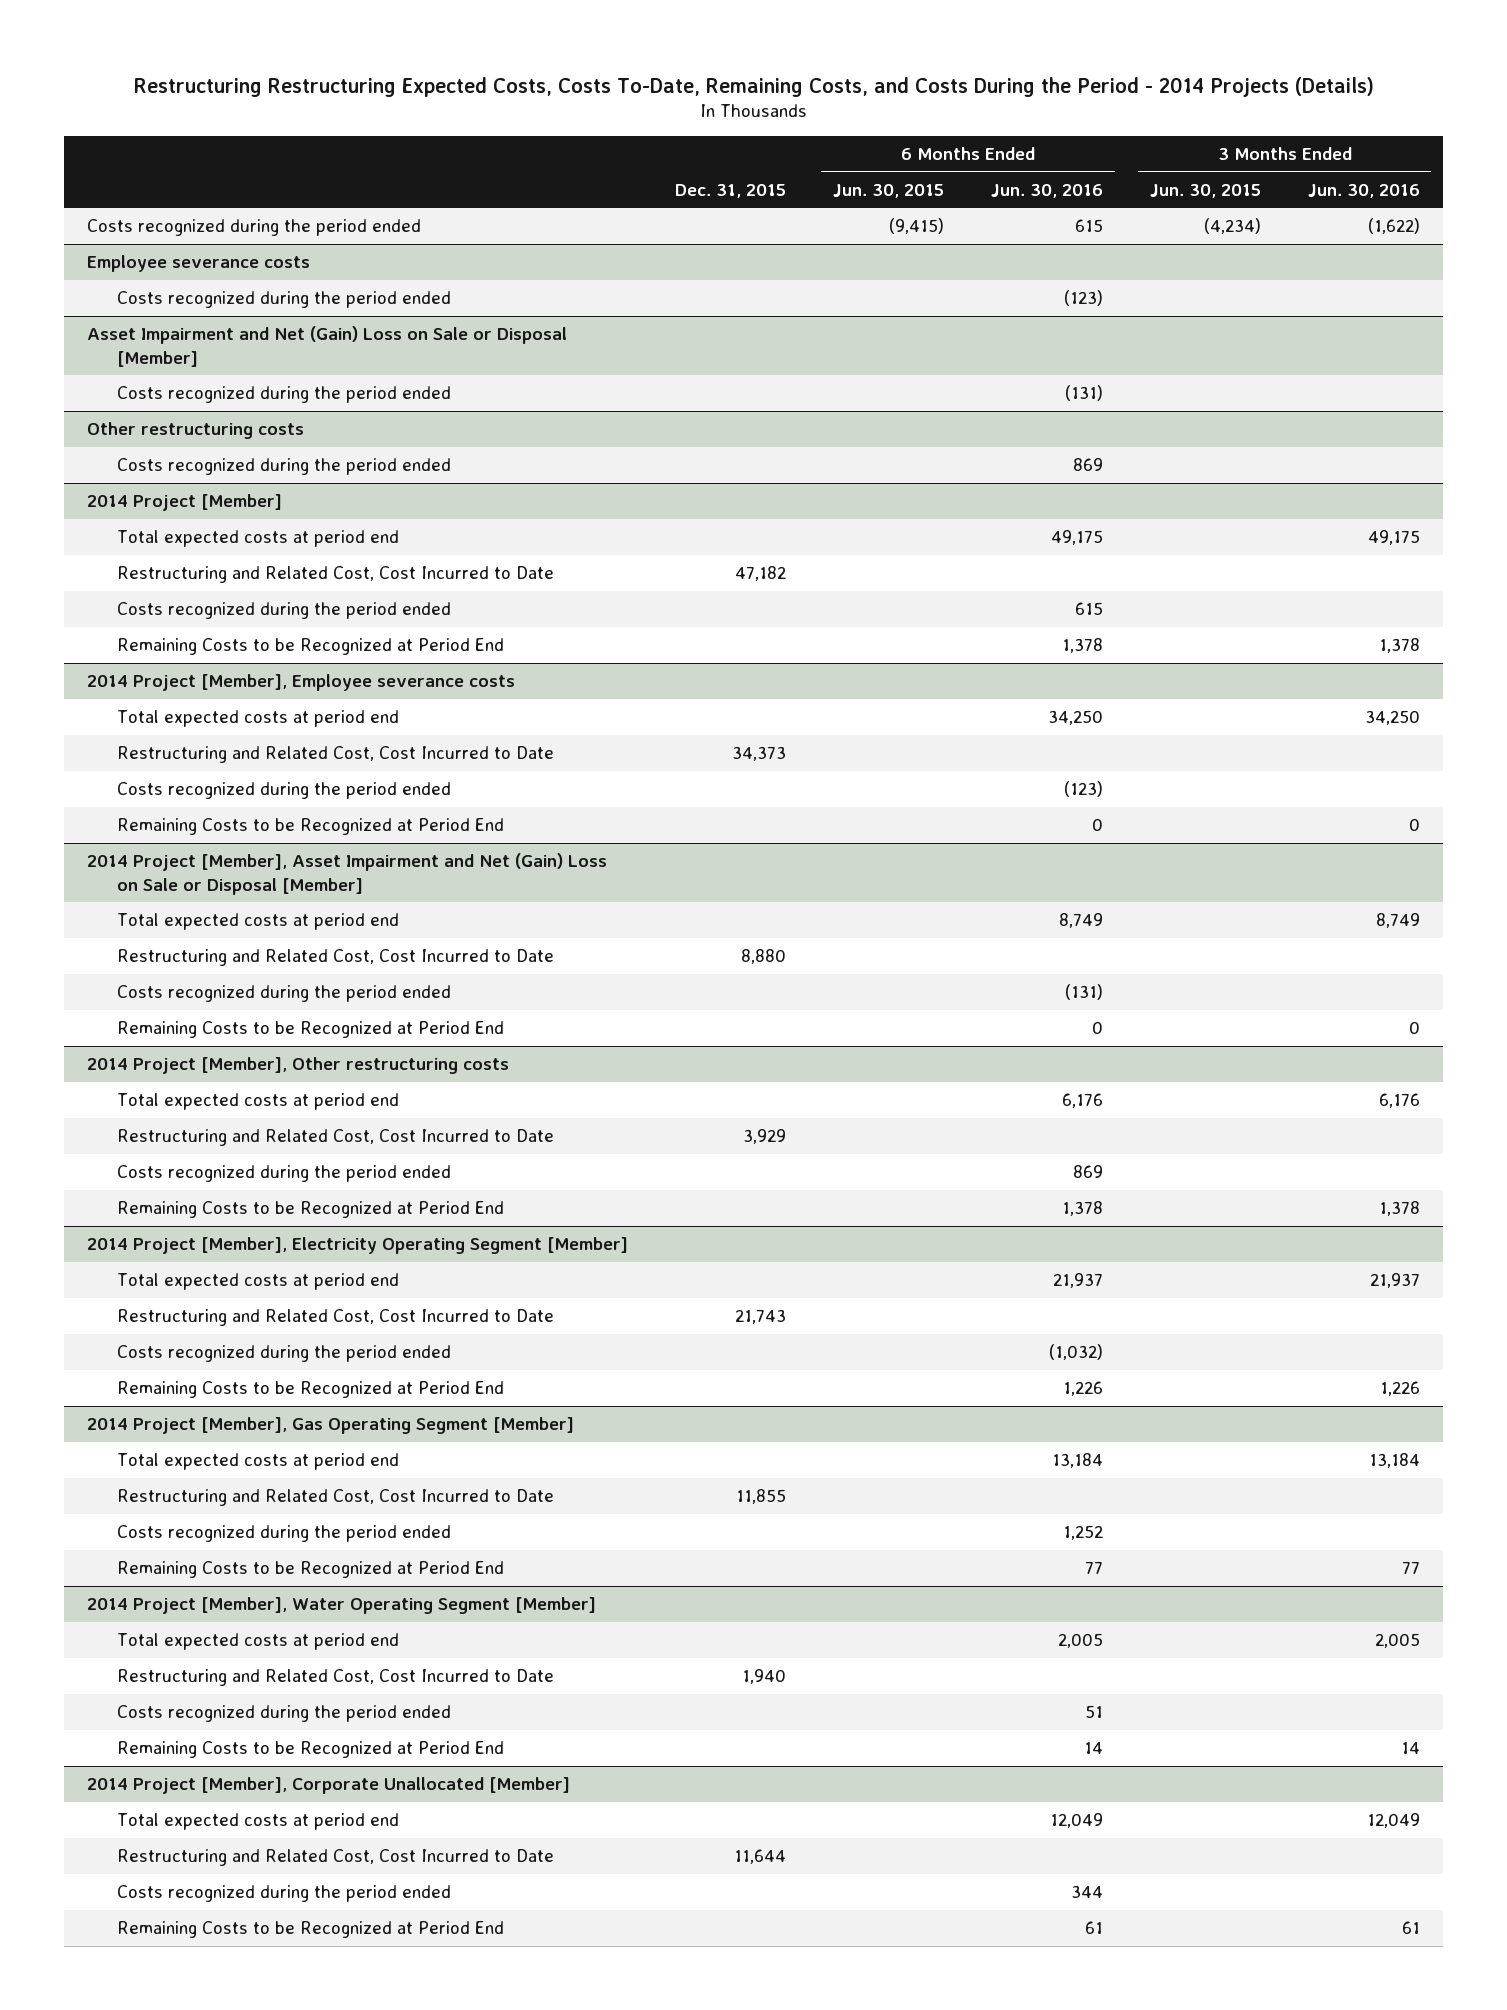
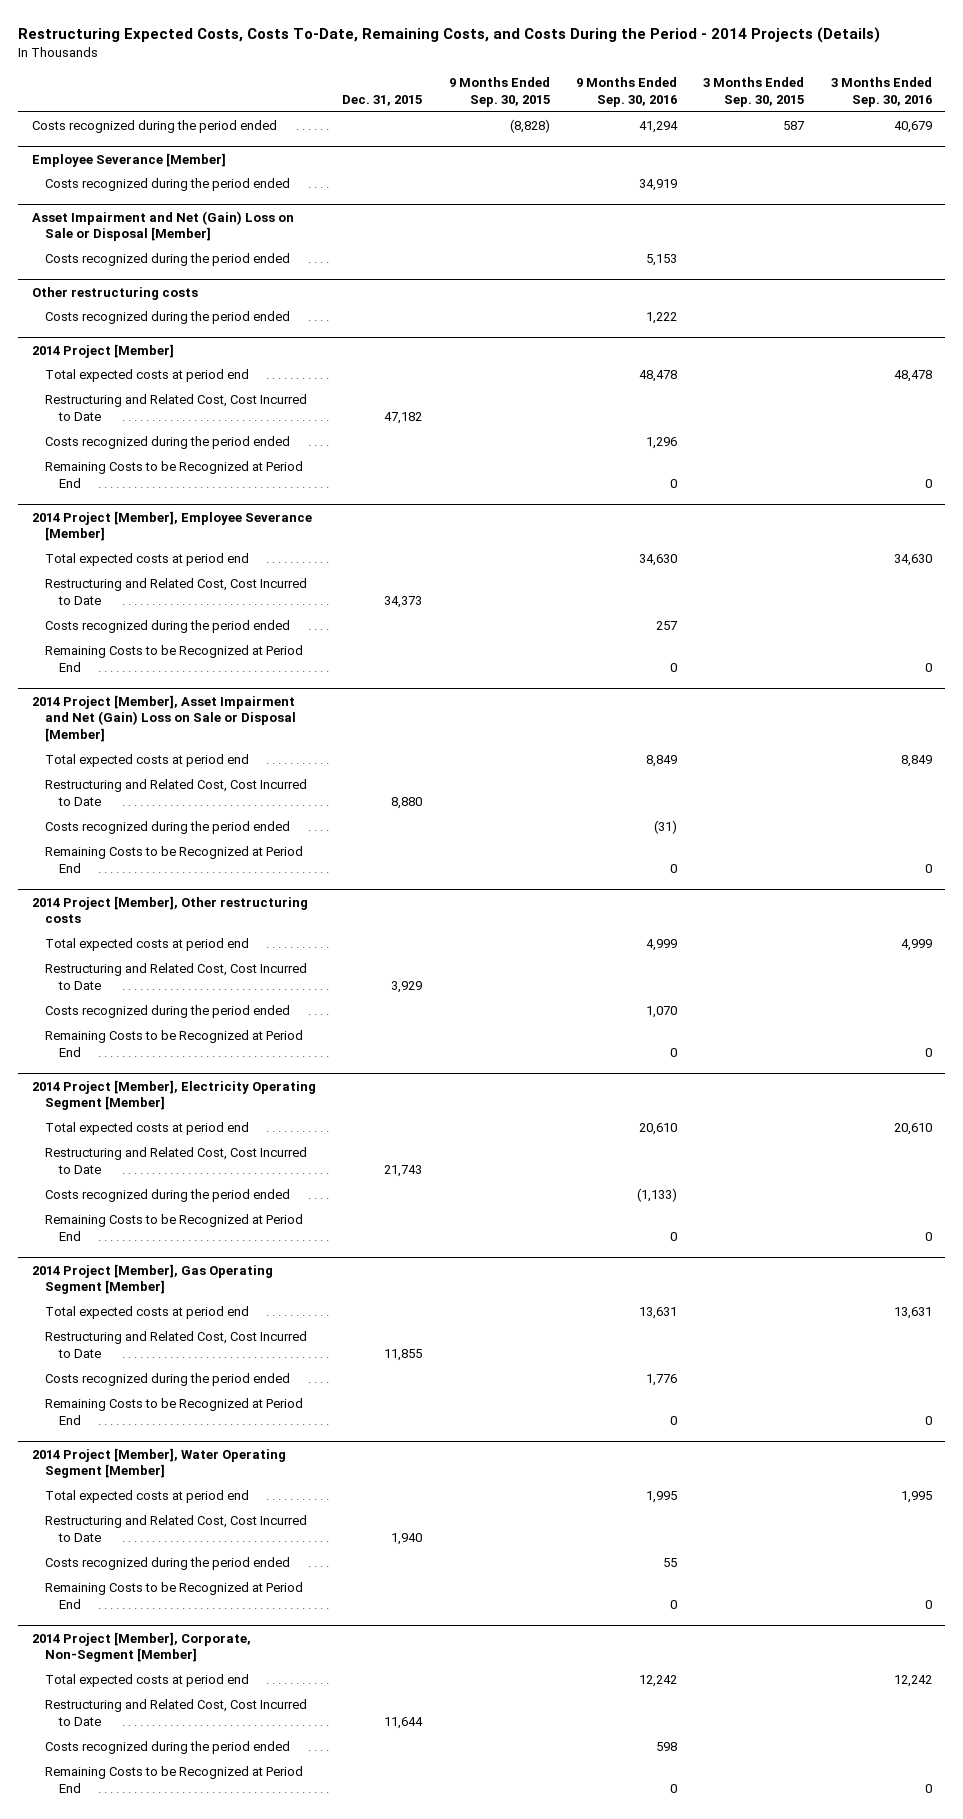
- Restructuring Restructuring Expected Costs, Costs To-Date, Remaining Costs, and Costs During the Period - 2014 Projects (Details)
+ Restructuring Expected Costs, Costs To-Date, Remaining Costs, and Costs During the Period - 2014 Projects (Details)
- | Dec. 31, 2015 | 6 Months Ended Jun. 30, 2015 | 6 Months Ended Jun. 30, 2016 | 3 Months Ended Jun. 30, 2015 | 3 Months Ended Jun. 30, 2016
+ | Dec. 31, 2015 | 9 Months Ended Sep. 30, 2015 | 9 Months Ended Sep. 30, 2016 | 3 Months Ended Sep. 30, 2015 | 3 Months Ended Sep. 30, 2016
- Employee severance costs
+ Employee Severance [Member]
- 2014 Project [Member], Employee severance costs
+ 2014 Project [Member], Employee Severance [Member]
- 2014 Project [Member], Corporate Unallocated [Member]
+ 2014 Project [Member], Corporate, Non-Segment [Member]

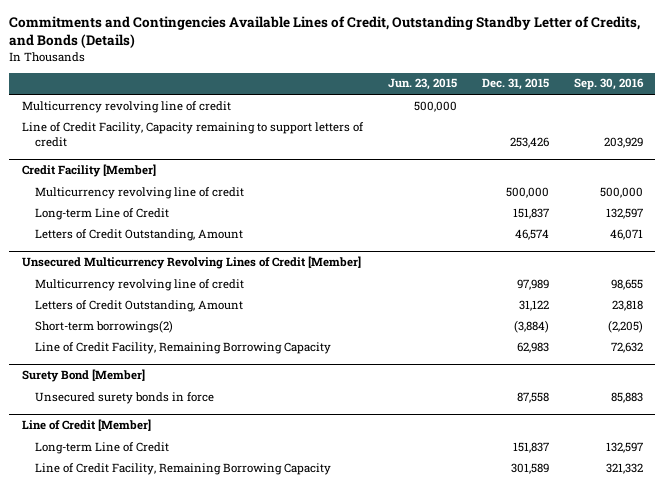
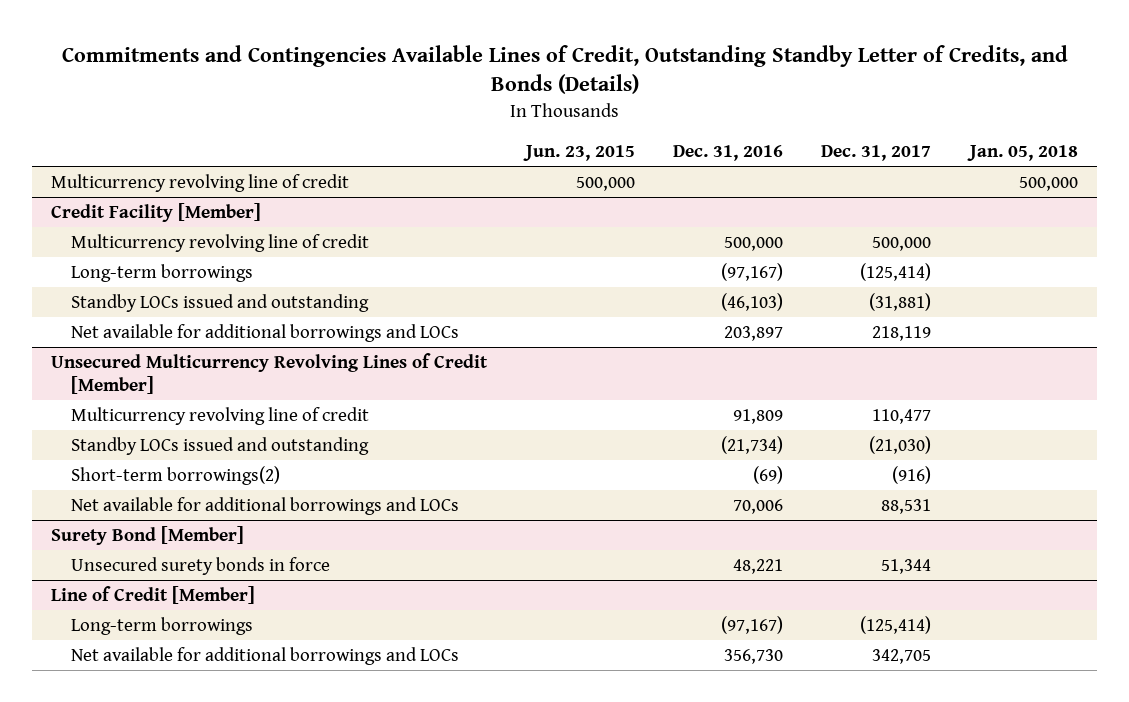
- | Jun. 23, 2015 | Dec. 31, 2015 | Sep. 30, 2016
+ | Jun. 23, 2015 | Dec. 31, 2016 | Dec. 31, 2017 | Jan. 05, 2018
- Line of Credit Facility, Capacity remaining to support letters of credit | | 253,426 | 203,929
@ Credit Facility [Member]
- Long-term Line of Credit | | 151,837 | 132,597
- Letters of Credit Outstanding, Amount | | 46,574 | 46,071
+ Long-term borrowings | | (97,167) | (125,414) |
+ Standby LOCs issued and outstanding | | (46,103) | (31,881) |
+ Net available for additional borrowings and LOCs | | 203,897 | 218,119 |
@ Unsecured Multicurrency Revolving Lines of Credit [Member]
- Letters of Credit Outstanding, Amount | | 31,122 | 23,818
+ Standby LOCs issued and outstanding | | (21,734) | (21,030) |
- Line of Credit Facility, Remaining Borrowing Capacity | | 62,983 | 72,632
+ Net available for additional borrowings and LOCs | | 70,006 | 88,531 |
@ Line of Credit [Member]
- Long-term Line of Credit | | 151,837 | 132,597
- Line of Credit Facility, Remaining Borrowing Capacity | | 301,589 | 321,332
+ Long-term borrowings | | (97,167) | (125,414) |
+ Net available for additional borrowings and LOCs | | 356,730 | 342,705 |

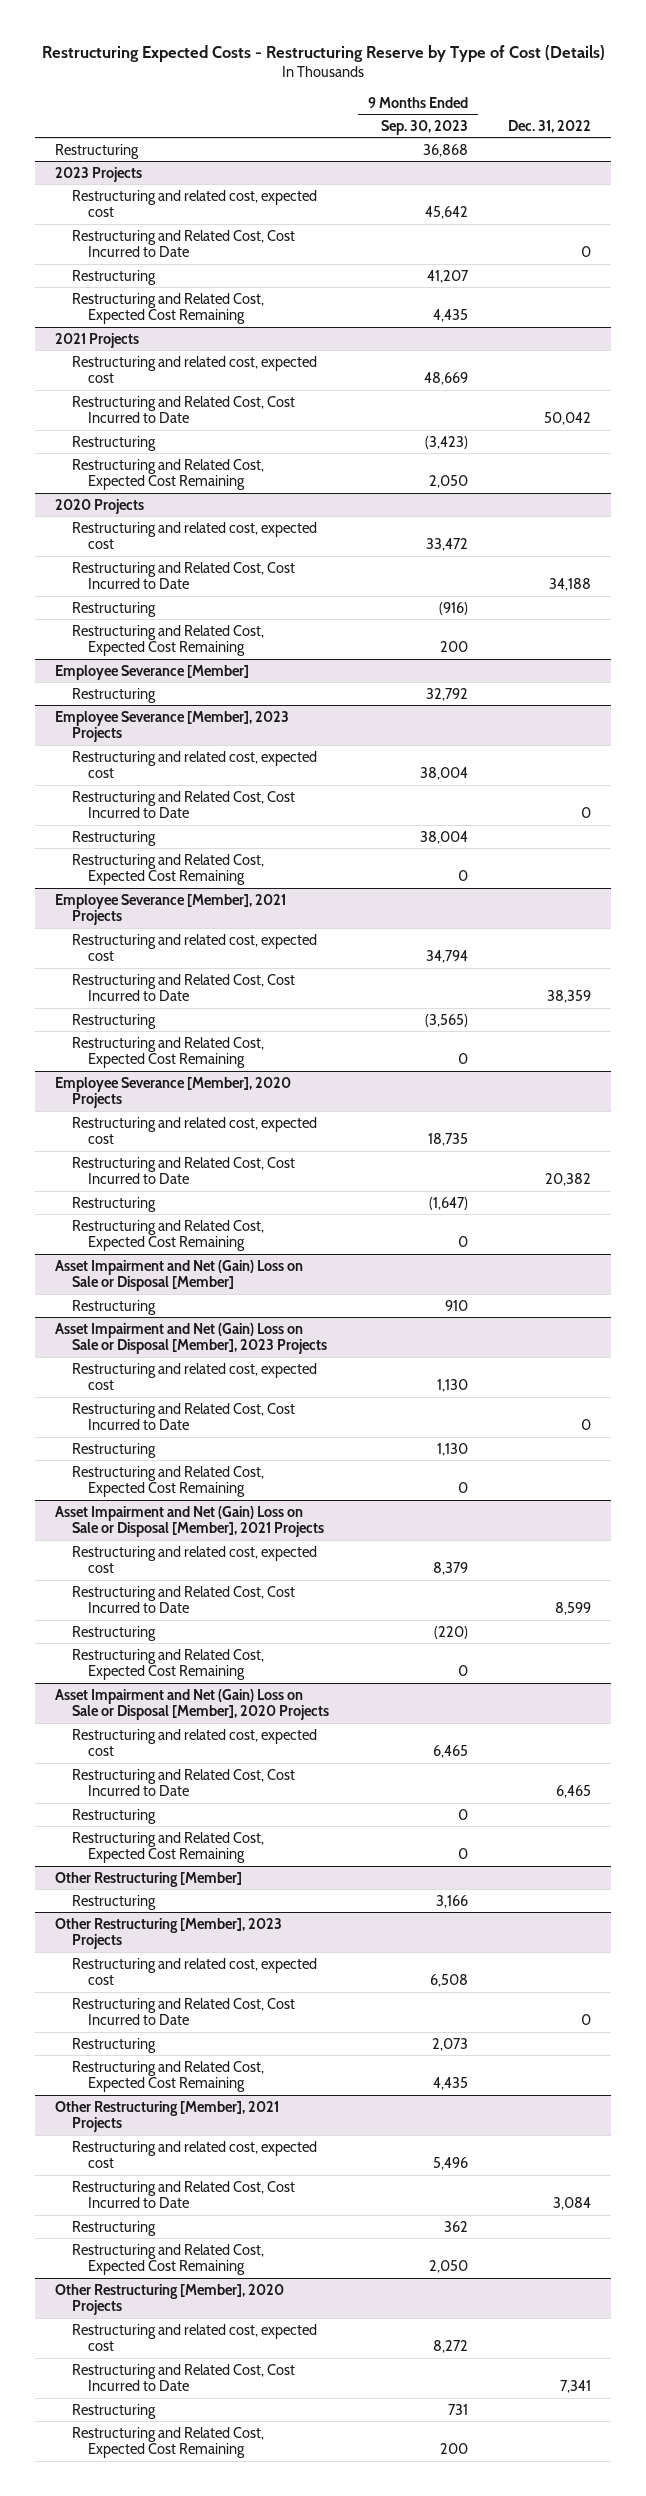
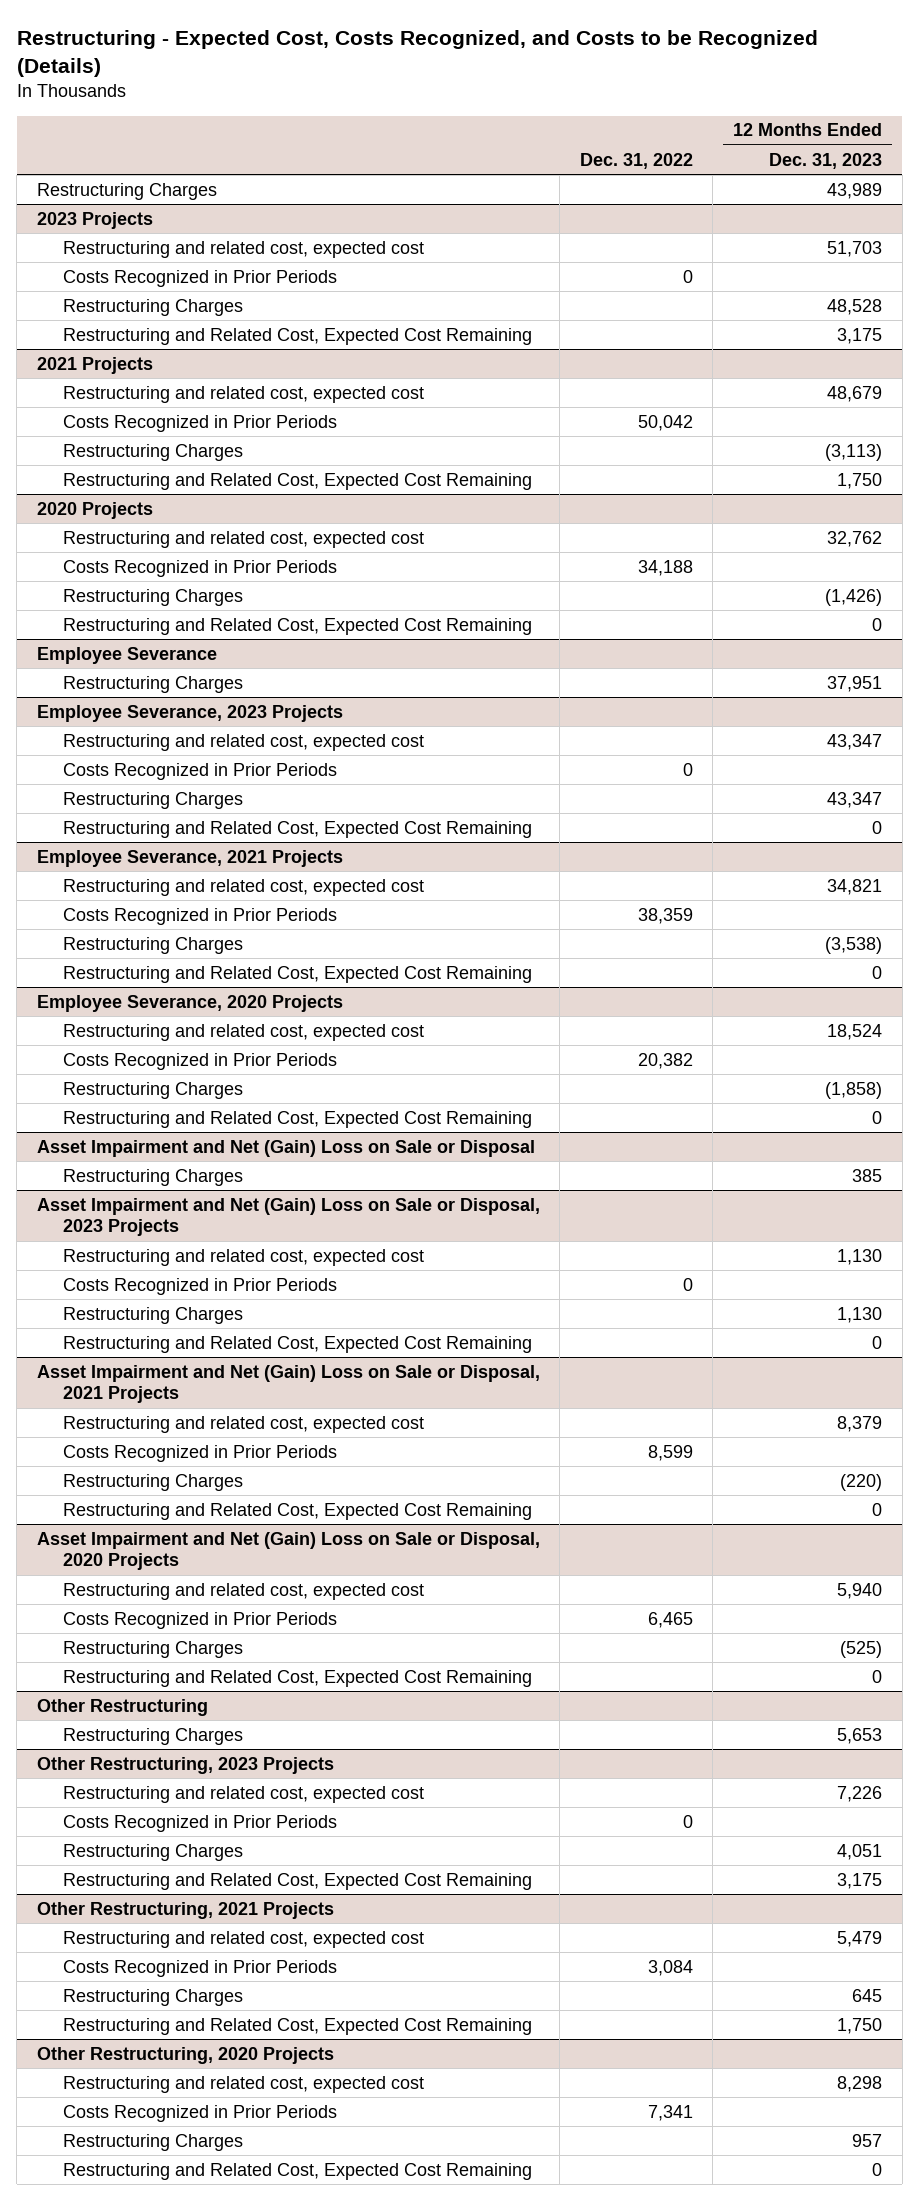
- Restructuring Expected Costs - Restructuring Reserve by Type of Cost (Details)
+ Restructuring - Expected Cost, Costs Recognized, and Costs to be Recognized (Details)
- | 9 Months Ended Sep. 30, 2023 | Dec. 31, 2022
+ | Dec. 31, 2022 | 12 Months Ended Dec. 31, 2023
- Restructuring | 36,868 |
+ Restructuring Charges | | 43,989
@ 2023 Projects
- Restructuring and Related Cost, Cost Incurred to Date | | 0
- Restructuring | 41,207 |
+ Costs Recognized in Prior Periods | 0 |
+ Restructuring Charges | | 48,528
@ 2021 Projects
- Restructuring and Related Cost, Cost Incurred to Date | | 50,042
- Restructuring | (3,423) |
+ Costs Recognized in Prior Periods | 50,042 |
+ Restructuring Charges | | (3,113)
@ 2020 Projects
- Restructuring and Related Cost, Cost Incurred to Date | | 34,188
- Restructuring | (916) |
+ Costs Recognized in Prior Periods | 34,188 |
+ Restructuring Charges | | (1,426)
- Employee Severance [Member]
- Restructuring | 32,792 |
- Employee Severance [Member], 2023 Projects
+ Employee Severance
+ Restructuring Charges | | 37,951
+ Employee Severance, 2023 Projects
- Restructuring and Related Cost, Cost Incurred to Date | | 0
- Restructuring | 38,004 |
+ Costs Recognized in Prior Periods | 0 |
+ Restructuring Charges | | 43,347
- Employee Severance [Member], 2021 Projects
+ Employee Severance, 2021 Projects
- Restructuring and Related Cost, Cost Incurred to Date | | 38,359
- Restructuring | (3,565) |
+ Costs Recognized in Prior Periods | 38,359 |
+ Restructuring Charges | | (3,538)
- Employee Severance [Member], 2020 Projects
+ Employee Severance, 2020 Projects
- Restructuring and Related Cost, Cost Incurred to Date | | 20,382
- Restructuring | (1,647) |
+ Costs Recognized in Prior Periods | 20,382 |
+ Restructuring Charges | | (1,858)
- Asset Impairment and Net (Gain) Loss on Sale or Disposal [Member]
- Restructuring | 910 |
- Asset Impairment and Net (Gain) Loss on Sale or Disposal [Member], 2023 Projects
+ Asset Impairment and Net (Gain) Loss on Sale or Disposal
+ Restructuring Charges | | 385
+ Asset Impairment and Net (Gain) Loss on Sale or Disposal, 2023 Projects
- Restructuring and Related Cost, Cost Incurred to Date | | 0
- Restructuring | 1,130 |
+ Costs Recognized in Prior Periods | 0 |
+ Restructuring Charges | | 1,130
- Asset Impairment and Net (Gain) Loss on Sale or Disposal [Member], 2021 Projects
+ Asset Impairment and Net (Gain) Loss on Sale or Disposal, 2021 Projects
- Restructuring and Related Cost, Cost Incurred to Date | | 8,599
- Restructuring | (220) |
+ Costs Recognized in Prior Periods | 8,599 |
+ Restructuring Charges | | (220)
- Asset Impairment and Net (Gain) Loss on Sale or Disposal [Member], 2020 Projects
+ Asset Impairment and Net (Gain) Loss on Sale or Disposal, 2020 Projects
- Restructuring and Related Cost, Cost Incurred to Date | | 6,465
- Restructuring | 0 |
+ Costs Recognized in Prior Periods | 6,465 |
+ Restructuring Charges | | (525)
- Other Restructuring [Member]
- Restructuring | 3,166 |
- Other Restructuring [Member], 2023 Projects
+ Other Restructuring
+ Restructuring Charges | | 5,653
+ Other Restructuring, 2023 Projects
- Restructuring and Related Cost, Cost Incurred to Date | | 0
- Restructuring | 2,073 |
+ Costs Recognized in Prior Periods | 0 |
+ Restructuring Charges | | 4,051
- Other Restructuring [Member], 2021 Projects
+ Other Restructuring, 2021 Projects
- Restructuring and Related Cost, Cost Incurred to Date | | 3,084
- Restructuring | 362 |
+ Costs Recognized in Prior Periods | 3,084 |
+ Restructuring Charges | | 645
- Other Restructuring [Member], 2020 Projects
+ Other Restructuring, 2020 Projects
- Restructuring and Related Cost, Cost Incurred to Date | | 7,341
- Restructuring | 731 |
+ Costs Recognized in Prior Periods | 7,341 |
+ Restructuring Charges | | 957

